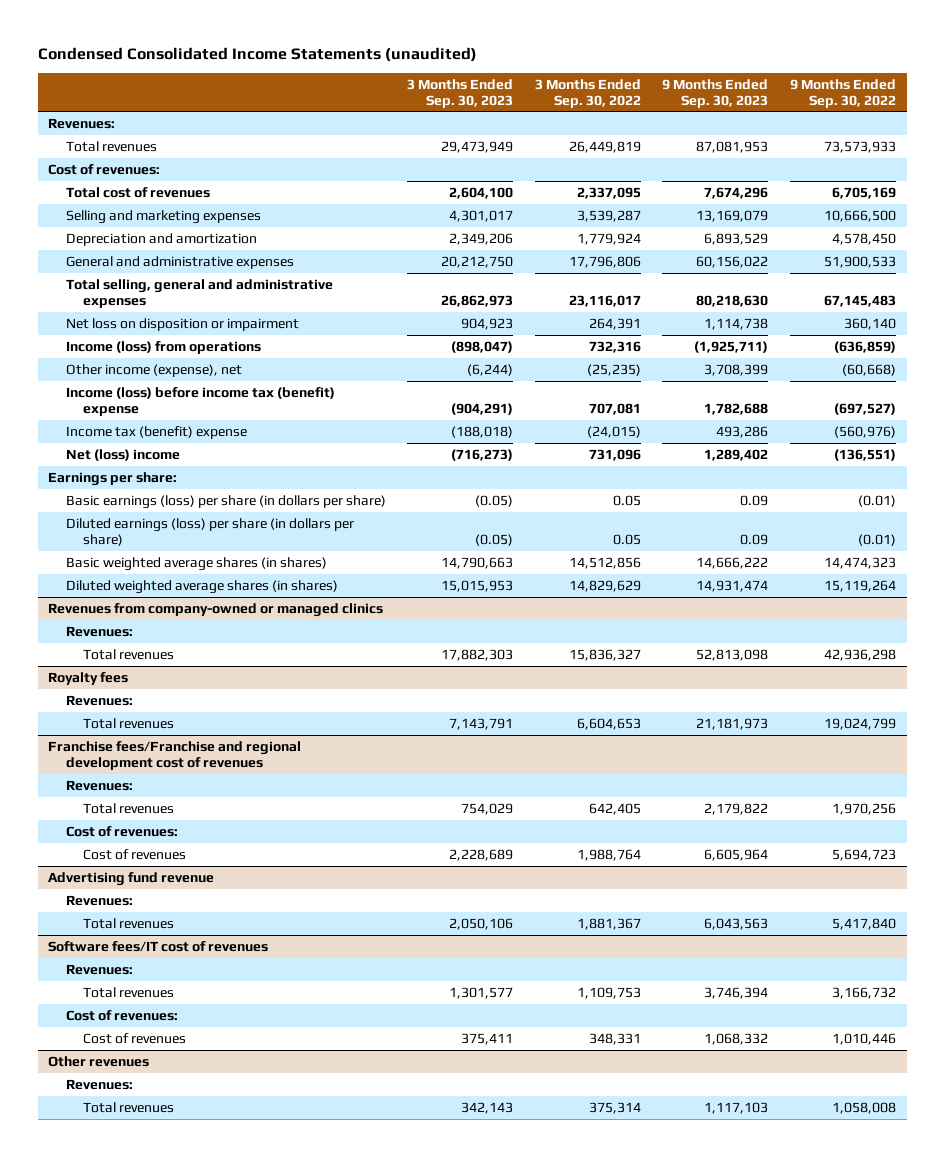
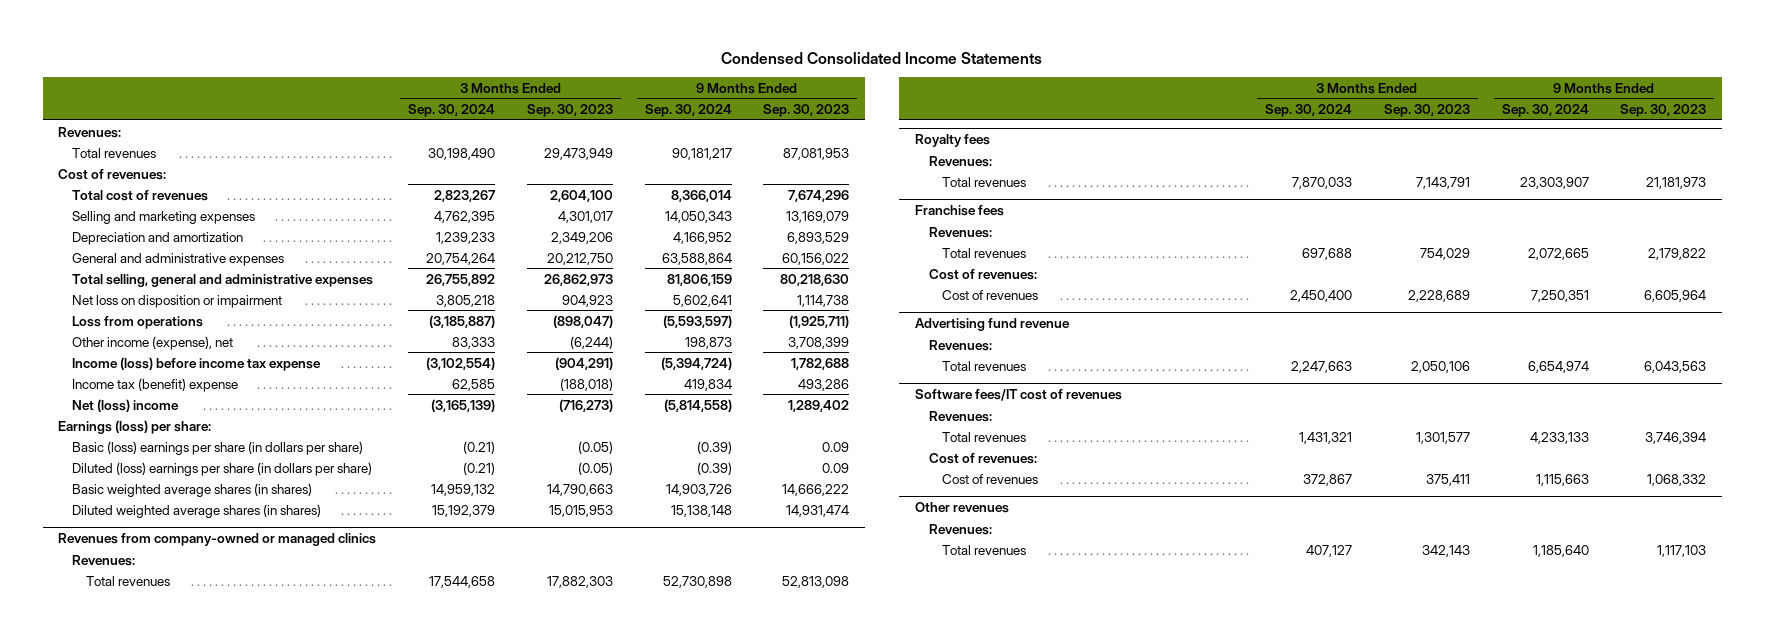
- Condensed Consolidated Income Statements (unaudited)
+ Condensed Consolidated Income Statements
- | 3 Months Ended Sep. 30, 2023 | 3 Months Ended Sep. 30, 2022 | 9 Months Ended Sep. 30, 2023 | 9 Months Ended Sep. 30, 2022
+ | 3 Months Ended Sep. 30, 2024 | 3 Months Ended Sep. 30, 2023 | 9 Months Ended Sep. 30, 2024 | 9 Months Ended Sep. 30, 2023
- Income (loss) from operations | (898,047) | 732,316 | (1,925,711) | (636,859)
+ Loss from operations | (3,185,887) | (898,047) | (5,593,597) | (1,925,711)
- Income (loss) before income tax (benefit) expense | (904,291) | 707,081 | 1,782,688 | (697,527)
+ Income (loss) before income tax expense | (3,102,554) | (904,291) | (5,394,724) | 1,782,688
- Earnings per share:
- Basic earnings (loss) per share (in dollars per share) | (0.05) | 0.05 | 0.09 | (0.01)
- Diluted earnings (loss) per share (in dollars per share) | (0.05) | 0.05 | 0.09 | (0.01)
+ Earnings (loss) per share:
+ Basic (loss) earnings per share (in dollars per share) | (0.21) | (0.05) | (0.39) | 0.09
+ Diluted (loss) earnings per share (in dollars per share) | (0.21) | (0.05) | (0.39) | 0.09
- Franchise fees/Franchise and regional development cost of revenues
+ Franchise fees

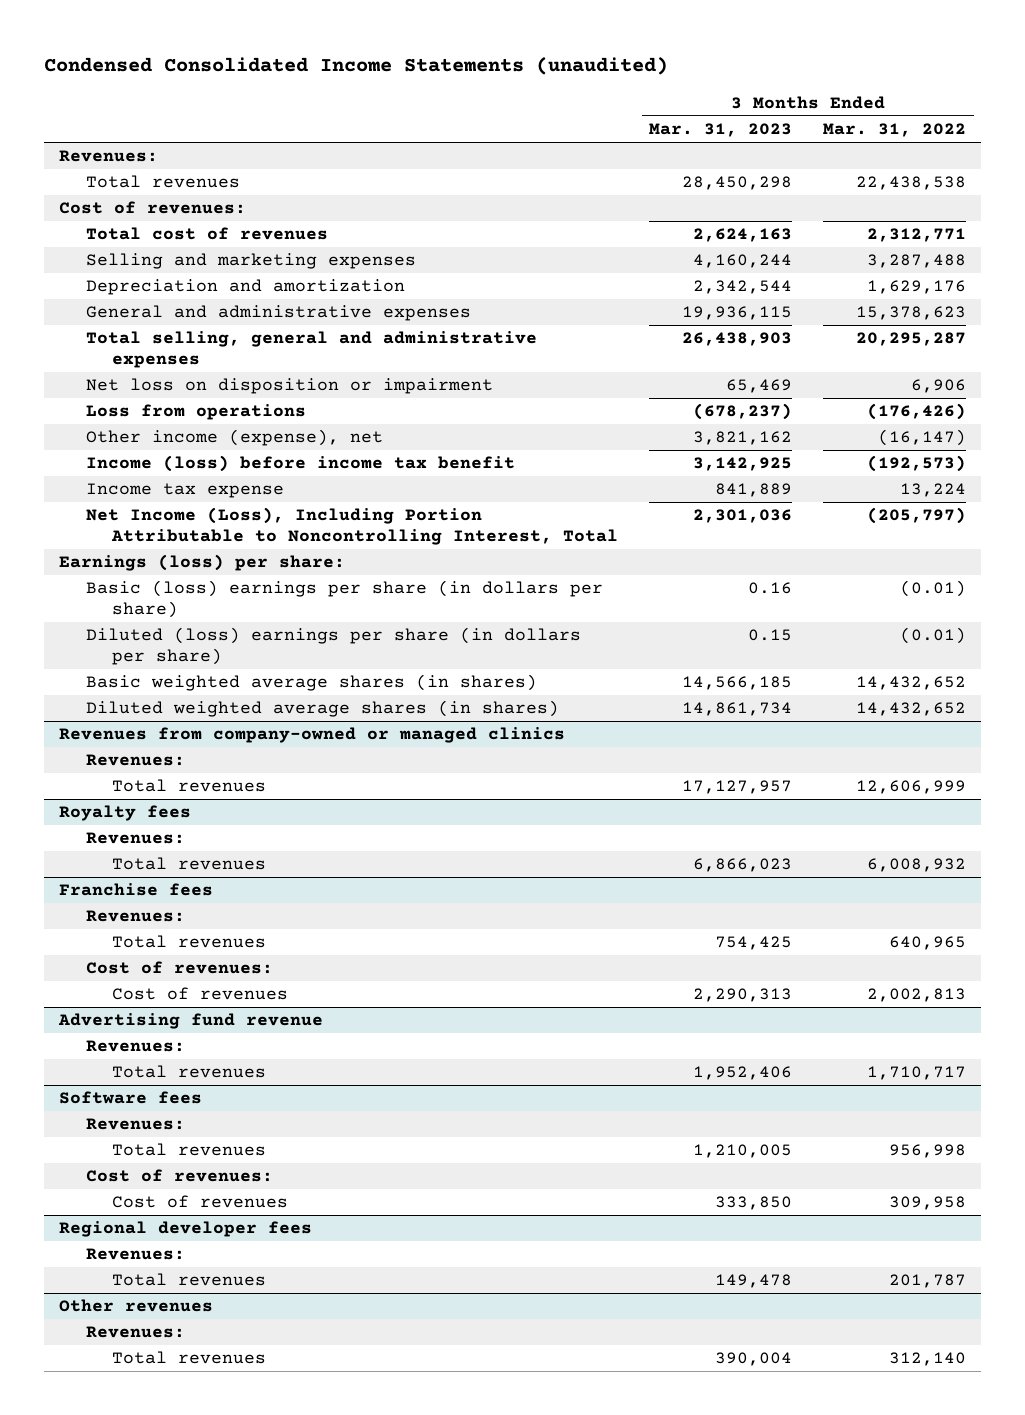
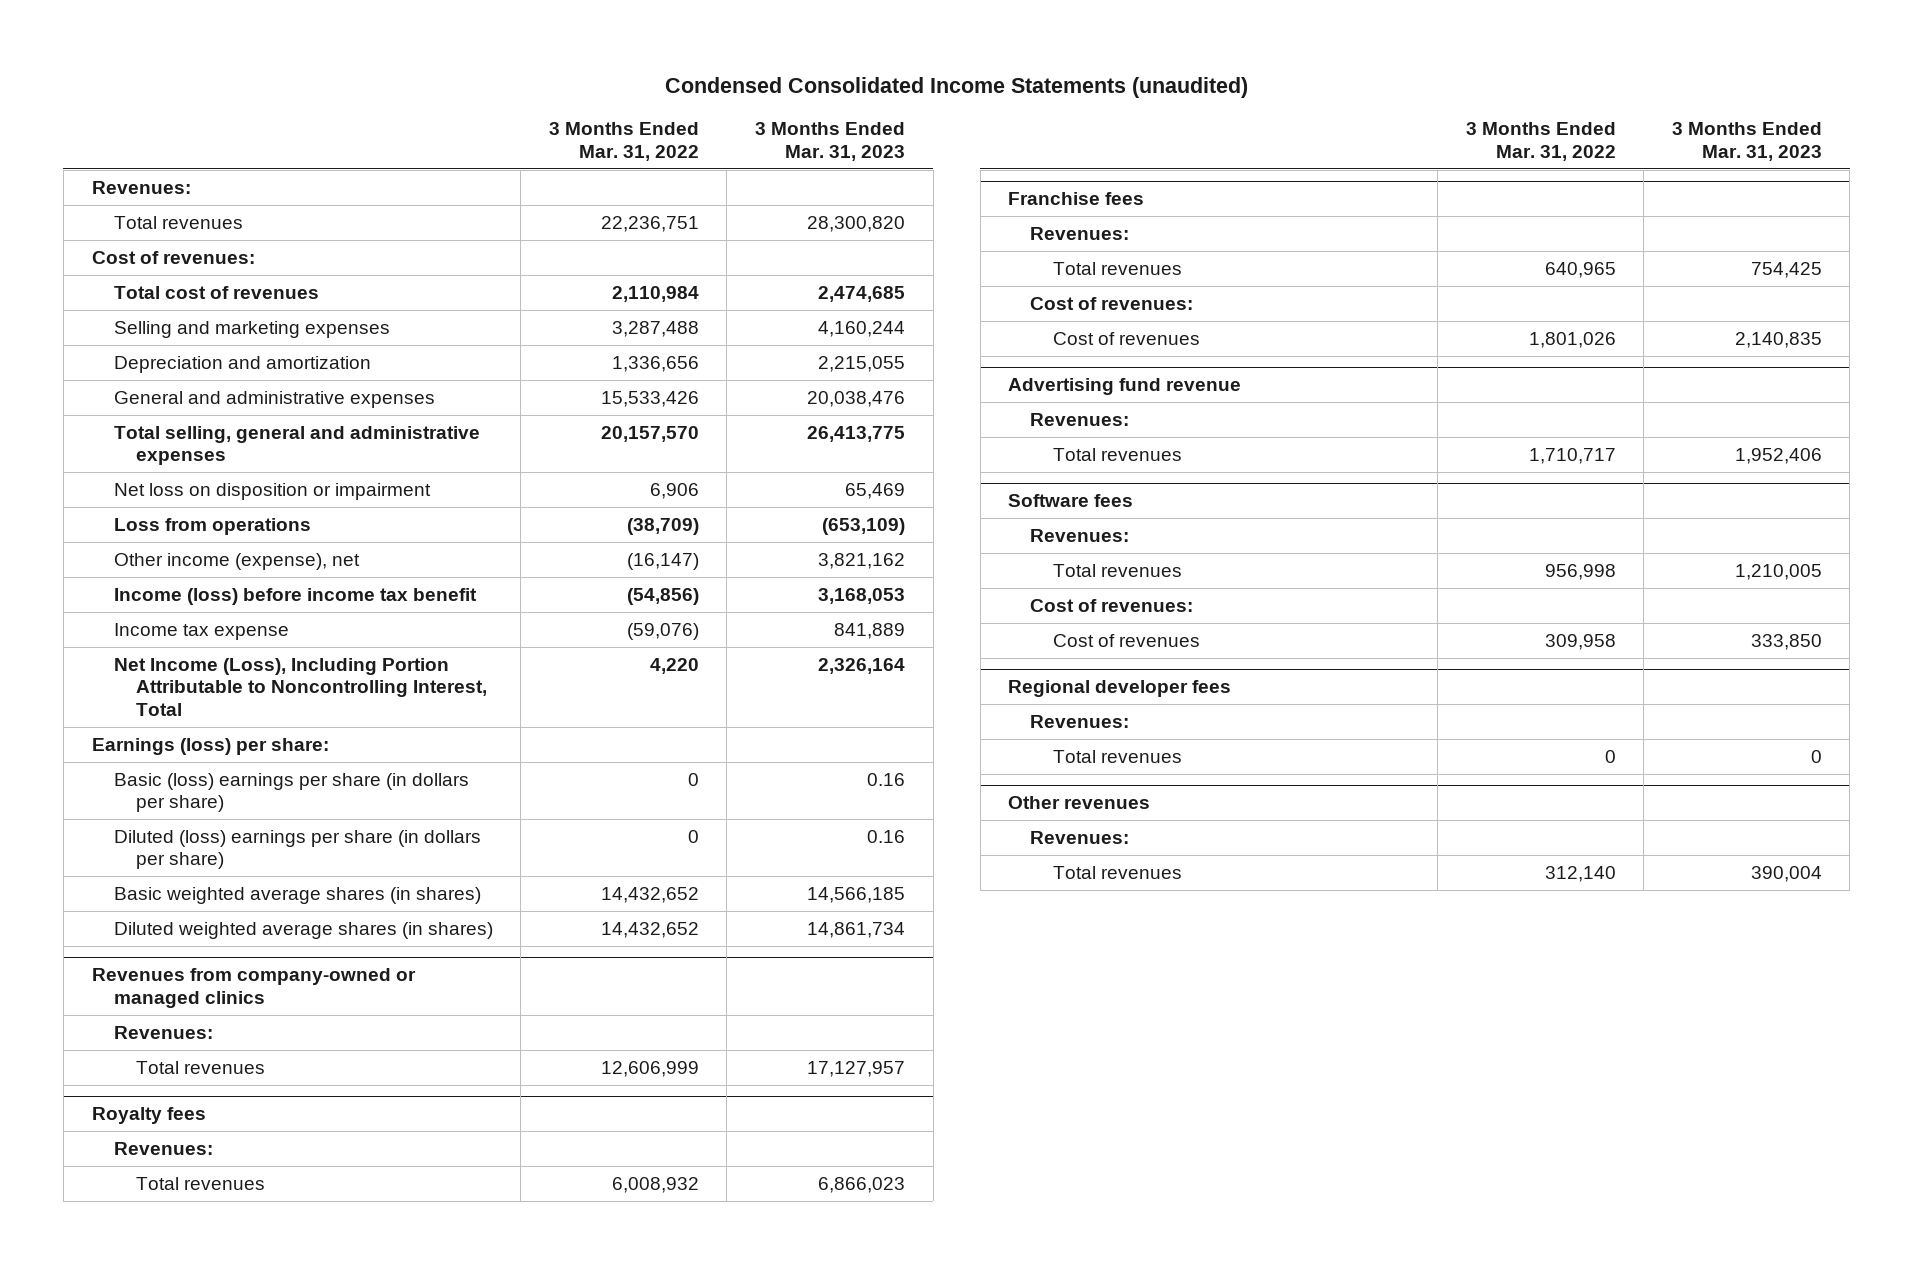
- | 3 Months Ended Mar. 31, 2023 | 3 Months Ended Mar. 31, 2022
+ | 3 Months Ended Mar. 31, 2022 | 3 Months Ended Mar. 31, 2023
- Total revenues | 28,450,298 | 22,438,538
+ Total revenues | 22,236,751 | 28,300,820
- Total cost of revenues | 2,624,163 | 2,312,771
+ Total cost of revenues | 2,110,984 | 2,474,685
- Depreciation and amortization | 2,342,544 | 1,629,176
- General and administrative expenses | 19,936,115 | 15,378,623
- Total selling, general and administrative expenses | 26,438,903 | 20,295,287
+ Depreciation and amortization | 1,336,656 | 2,215,055
+ General and administrative expenses | 15,533,426 | 20,038,476
+ Total selling, general and administrative expenses | 20,157,570 | 26,413,775
- Loss from operations | (678,237) | (176,426)
+ Loss from operations | (38,709) | (653,109)
- Income (loss) before income tax benefit | 3,142,925 | (192,573)
- Income tax expense | 841,889 | 13,224
- Net Income (Loss), Including Portion Attributable to Noncontrolling Interest, Total | 2,301,036 | (205,797)
+ Income (loss) before income tax benefit | (54,856) | 3,168,053
+ Income tax expense | (59,076) | 841,889
+ Net Income (Loss), Including Portion Attributable to Noncontrolling Interest, Total | 4,220 | 2,326,164
- Basic (loss) earnings per share (in dollars per share) | 0.16 | (0.01)
- Diluted (loss) earnings per share (in dollars per share) | 0.15 | (0.01)
+ Basic (loss) earnings per share (in dollars per share) | 0 | 0.16
+ Diluted (loss) earnings per share (in dollars per share) | 0 | 0.16
@ Franchise fees
- Cost of revenues | 2,290,313 | 2,002,813
+ Cost of revenues | 1,801,026 | 2,140,835
@ Regional developer fees
- Total revenues | 149,478 | 201,787
+ Total revenues | 0 | 0

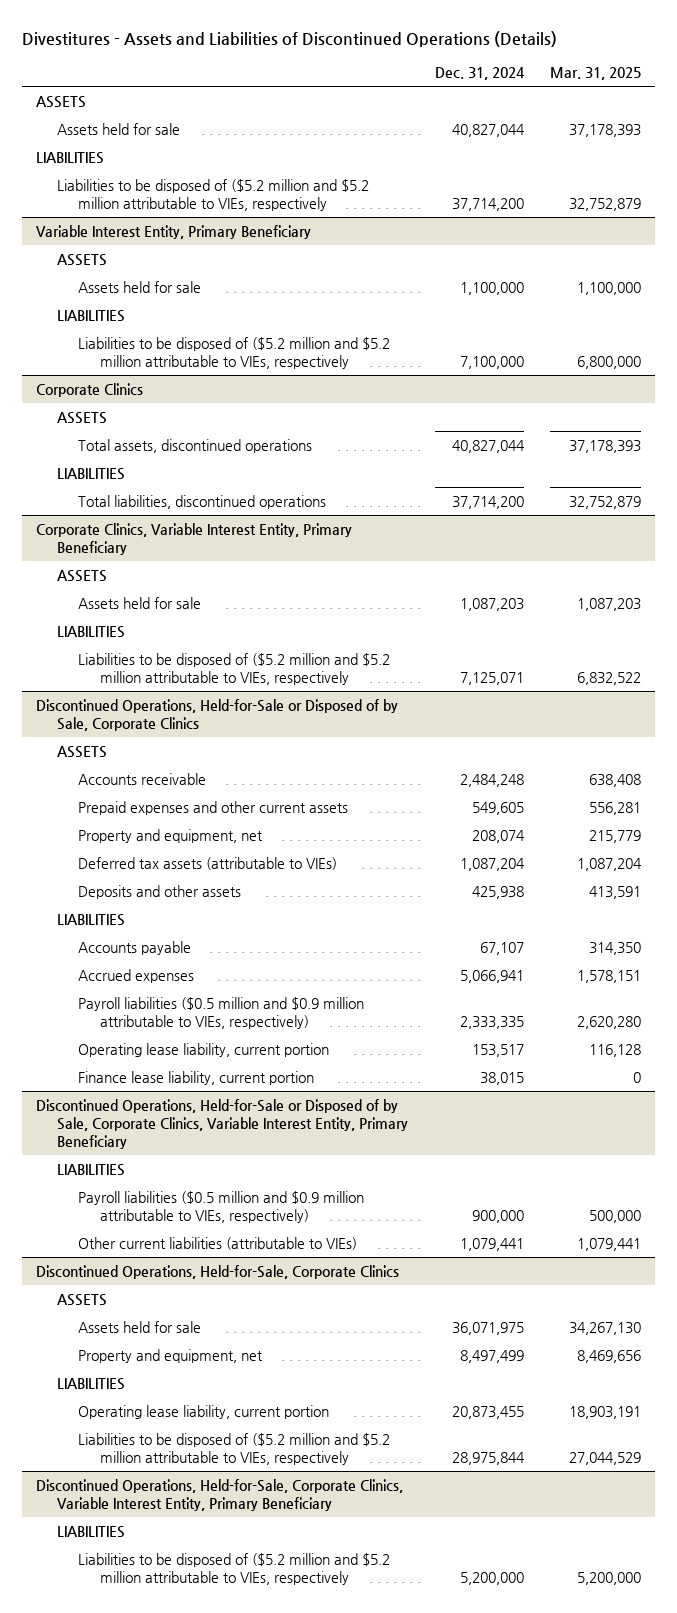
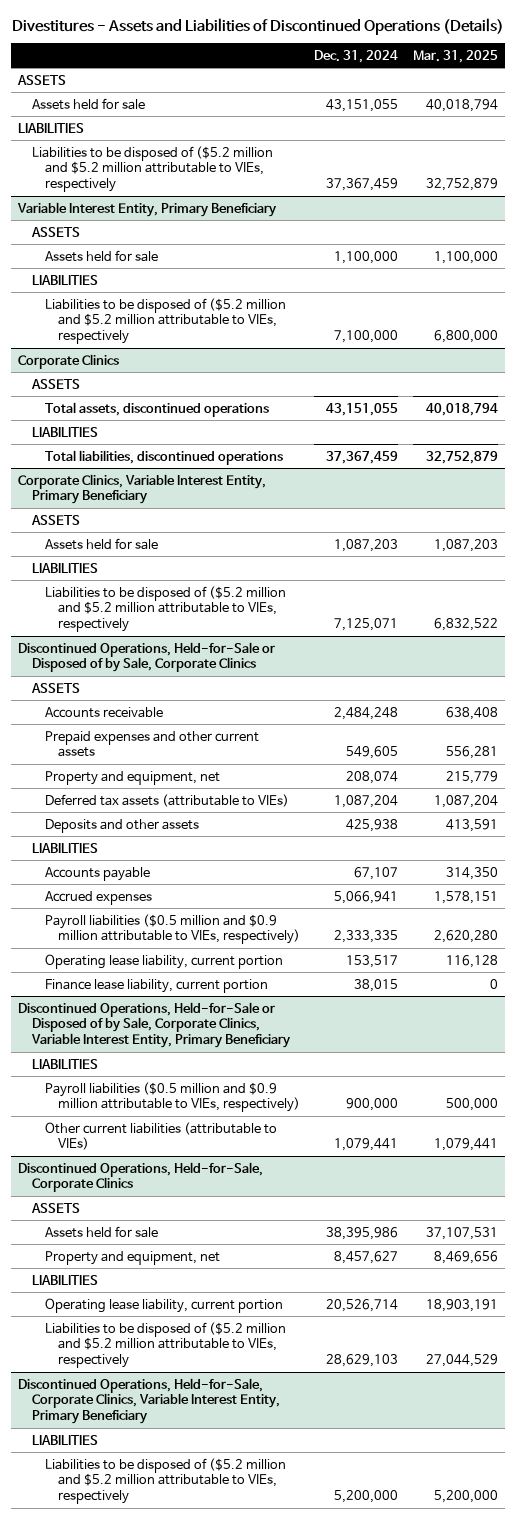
- Assets held for sale | 40,827,044 | 37,178,393
+ Assets held for sale | 43,151,055 | 40,018,794
- Liabilities to be disposed of ($5.2 million and $5.2 million attributable to VIEs, respectively | 37,714,200 | 32,752,879
+ Liabilities to be disposed of ($5.2 million and $5.2 million attributable to VIEs, respectively | 37,367,459 | 32,752,879
@ Corporate Clinics
- Total assets, discontinued operations | 40,827,044 | 37,178,393
+ Total assets, discontinued operations | 43,151,055 | 40,018,794
- Total liabilities, discontinued operations | 37,714,200 | 32,752,879
+ Total liabilities, discontinued operations | 37,367,459 | 32,752,879
@ Discontinued Operations, Held-for-Sale, Corporate Clinics
- Assets held for sale | 36,071,975 | 34,267,130
- Property and equipment, net | 8,497,499 | 8,469,656
+ Assets held for sale | 38,395,986 | 37,107,531
+ Property and equipment, net | 8,457,627 | 8,469,656
- Operating lease liability, current portion | 20,873,455 | 18,903,191
- Liabilities to be disposed of ($5.2 million and $5.2 million attributable to VIEs, respectively | 28,975,844 | 27,044,529
+ Operating lease liability, current portion | 20,526,714 | 18,903,191
+ Liabilities to be disposed of ($5.2 million and $5.2 million attributable to VIEs, respectively | 28,629,103 | 27,044,529

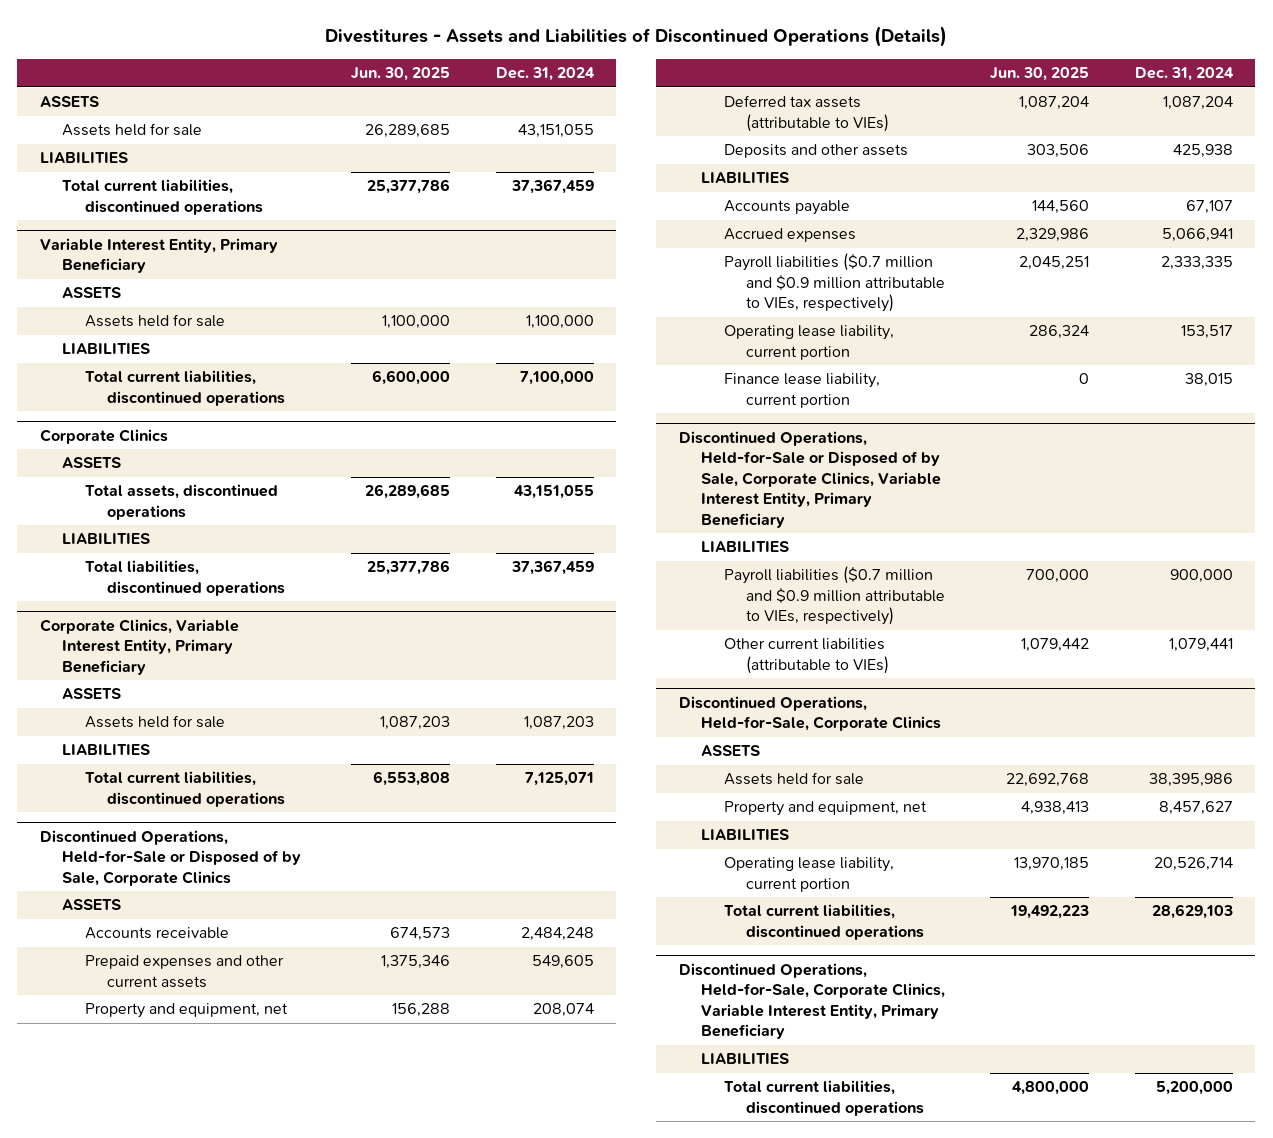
- | Dec. 31, 2024 | Mar. 31, 2025
+ | Jun. 30, 2025 | Dec. 31, 2024
- Liabilities to be disposed of ($5.2 million and $5.2 million attributable to VIEs, respectively | 37,367,459 | 32,752,879
+ Total current liabilities, discontinued operations | 25,377,786 | 37,367,459
@ Variable Interest Entity, Primary Beneficiary
- Liabilities to be disposed of ($5.2 million and $5.2 million attributable to VIEs, respectively | 7,100,000 | 6,800,000
+ Total current liabilities, discontinued operations | 6,600,000 | 7,100,000
@ Corporate Clinics, Variable Interest Entity, Primary Beneficiary
- Liabilities to be disposed of ($5.2 million and $5.2 million attributable to VIEs, respectively | 7,125,071 | 6,832,522
+ Total current liabilities, discontinued operations | 6,553,808 | 7,125,071
@ Discontinued Operations, Held-for-Sale or Disposed of by Sale, Corporate Clinics
- Payroll liabilities ($0.5 million and $0.9 million attributable to VIEs, respectively) | 2,333,335 | 2,620,280
+ Payroll liabilities ($0.7 million and $0.9 million attributable to VIEs, respectively) | 2,045,251 | 2,333,335
@ Discontinued Operations, Held-for-Sale or Disposed of by Sale, Corporate Clinics, Variable Interest Entity, Primary Beneficiary
- Payroll liabilities ($0.5 million and $0.9 million attributable to VIEs, respectively) | 900,000 | 500,000
+ Payroll liabilities ($0.7 million and $0.9 million attributable to VIEs, respectively) | 700,000 | 900,000
@ Discontinued Operations, Held-for-Sale, Corporate Clinics
- Liabilities to be disposed of ($5.2 million and $5.2 million attributable to VIEs, respectively | 28,629,103 | 27,044,529
+ Total current liabilities, discontinued operations | 19,492,223 | 28,629,103
@ Discontinued Operations, Held-for-Sale, Corporate Clinics, Variable Interest Entity, Primary Beneficiary
- Liabilities to be disposed of ($5.2 million and $5.2 million attributable to VIEs, respectively | 5,200,000 | 5,200,000
+ Total current liabilities, discontinued operations | 4,800,000 | 5,200,000

